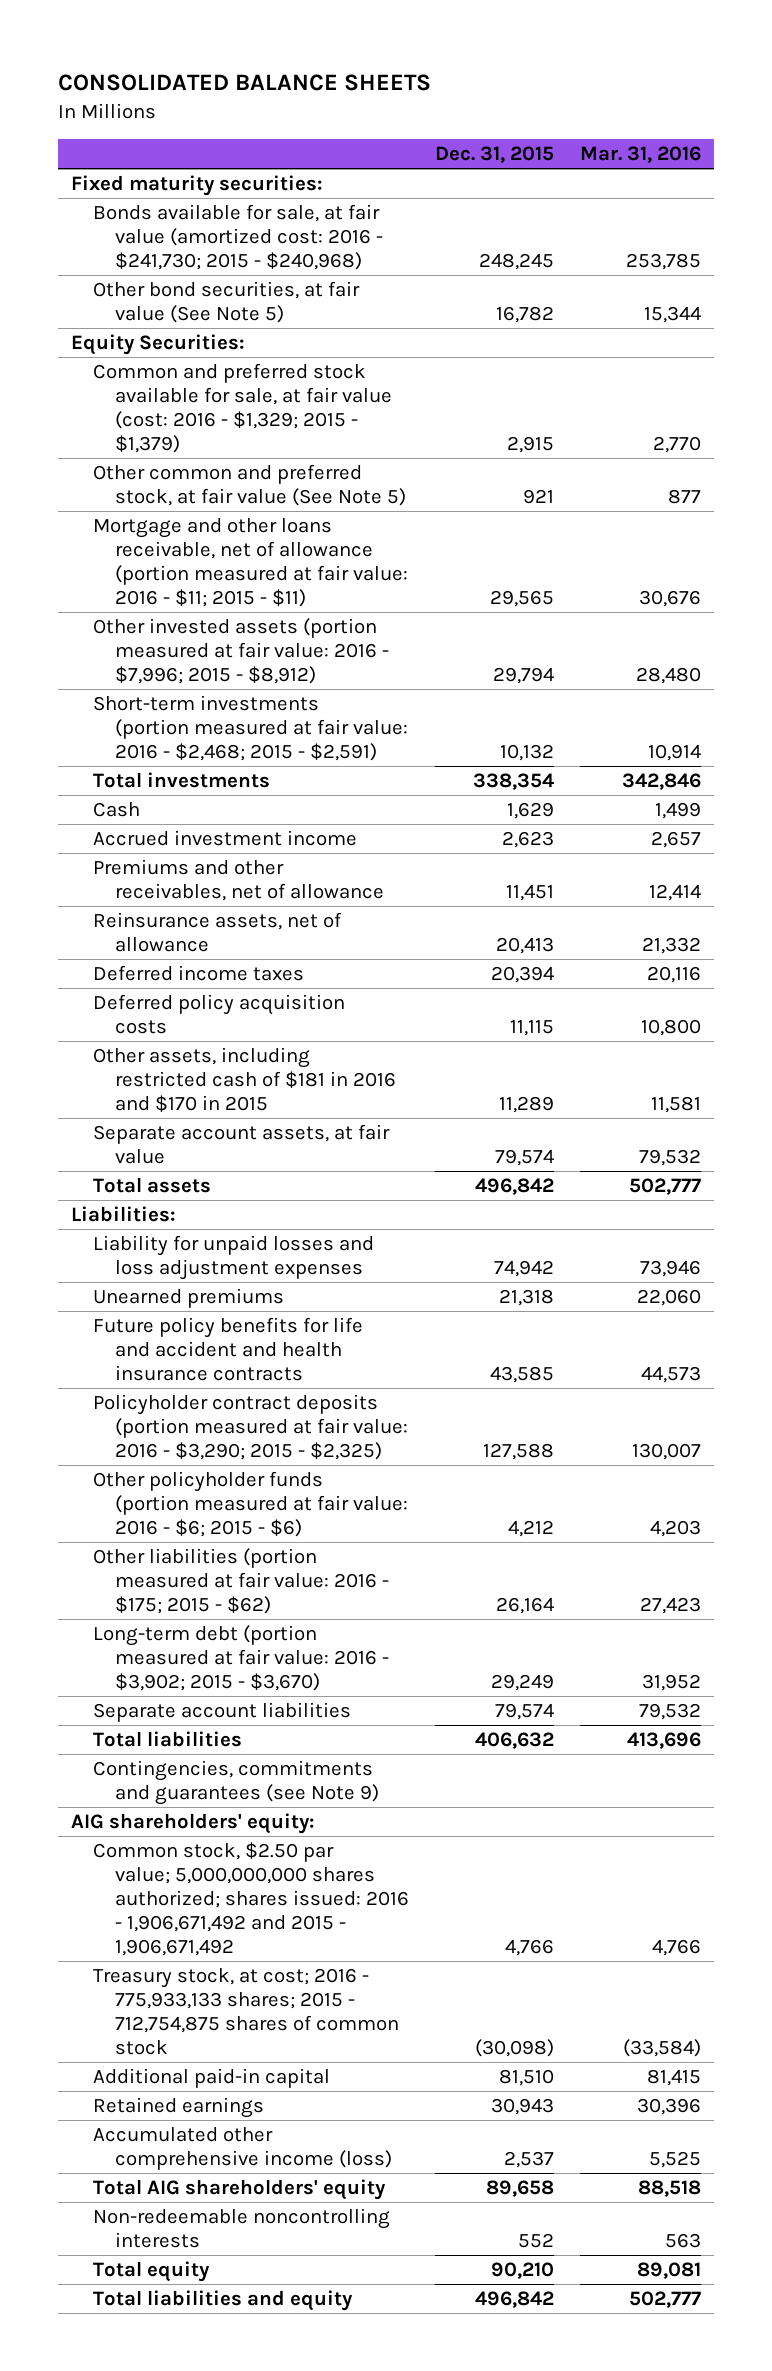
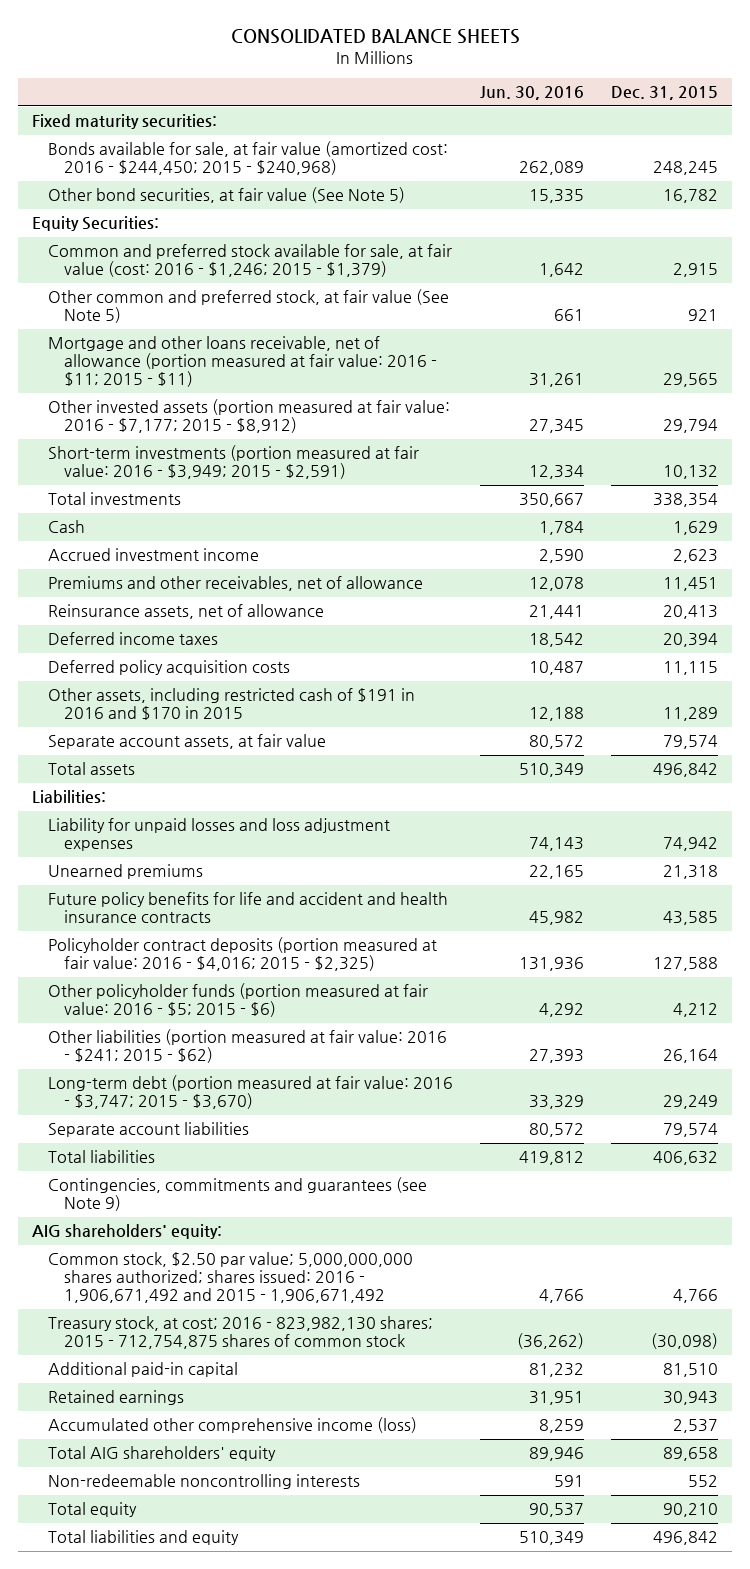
- | Dec. 31, 2015 | Mar. 31, 2016
+ | Jun. 30, 2016 | Dec. 31, 2015
- Bonds available for sale, at fair value (amortized cost: 2016 - $241,730; 2015 - $240,968) | 248,245 | 253,785
+ Bonds available for sale, at fair value (amortized cost: 2016 - $244,450; 2015 - $240,968) | 262,089 | 248,245
- Common and preferred stock available for sale, at fair value (cost: 2016 - $1,329; 2015 - $1,379) | 2,915 | 2,770
+ Common and preferred stock available for sale, at fair value (cost: 2016 - $1,246; 2015 - $1,379) | 1,642 | 2,915
- Other invested assets (portion measured at fair value: 2016 - $7,996; 2015 - $8,912) | 29,794 | 28,480
- Short-term investments (portion measured at fair value: 2016 - $2,468; 2015 - $2,591) | 10,132 | 10,914
+ Other invested assets (portion measured at fair value: 2016 - $7,177; 2015 - $8,912) | 27,345 | 29,794
+ Short-term investments (portion measured at fair value: 2016 - $3,949; 2015 - $2,591) | 12,334 | 10,132
- Other assets, including restricted cash of $181 in 2016 and $170 in 2015 | 11,289 | 11,581
+ Other assets, including restricted cash of $191 in 2016 and $170 in 2015 | 12,188 | 11,289
- Policyholder contract deposits (portion measured at fair value: 2016 - $3,290; 2015 - $2,325) | 127,588 | 130,007
- Other policyholder funds (portion measured at fair value: 2016 - $6; 2015 - $6) | 4,212 | 4,203
- Other liabilities (portion measured at fair value: 2016 - $175; 2015 - $62) | 26,164 | 27,423
- Long-term debt (portion measured at fair value: 2016 - $3,902; 2015 - $3,670) | 29,249 | 31,952
+ Policyholder contract deposits (portion measured at fair value: 2016 - $4,016; 2015 - $2,325) | 131,936 | 127,588
+ Other policyholder funds (portion measured at fair value: 2016 - $5; 2015 - $6) | 4,292 | 4,212
+ Other liabilities (portion measured at fair value: 2016 - $241; 2015 - $62) | 27,393 | 26,164
+ Long-term debt (portion measured at fair value: 2016 - $3,747; 2015 - $3,670) | 33,329 | 29,249
- Treasury stock, at cost; 2016 - 775,933,133 shares; 2015 - 712,754,875 shares of common stock | (30,098) | (33,584)
+ Treasury stock, at cost; 2016 - 823,982,130 shares; 2015 - 712,754,875 shares of common stock | (36,262) | (30,098)

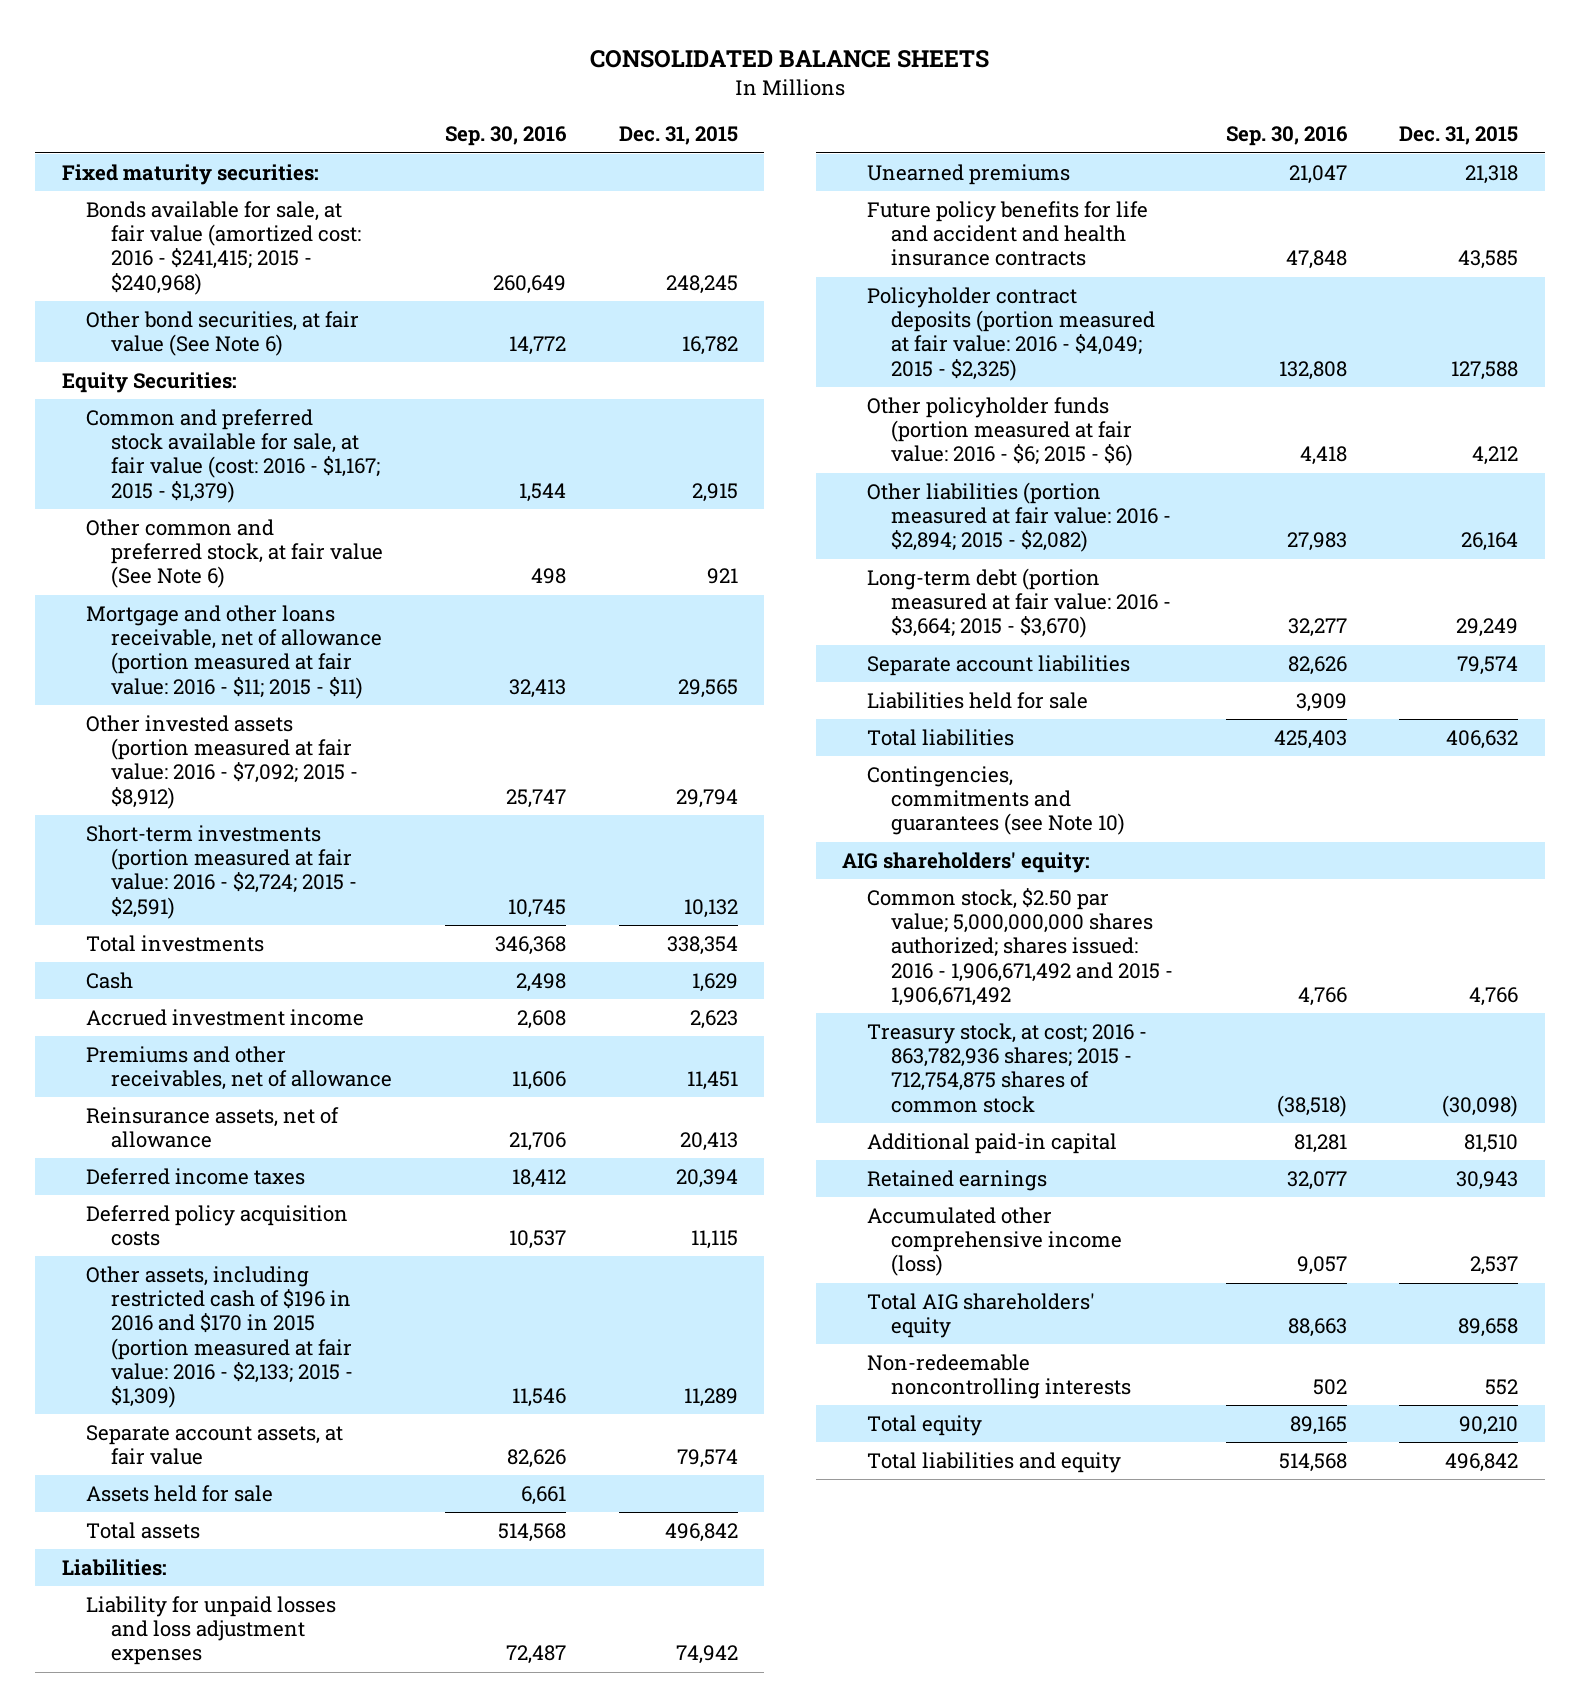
- | Jun. 30, 2016 | Dec. 31, 2015
+ | Sep. 30, 2016 | Dec. 31, 2015
- Bonds available for sale, at fair value (amortized cost: 2016 - $244,450; 2015 - $240,968) | 262,089 | 248,245
- Other bond securities, at fair value (See Note 5) | 15,335 | 16,782
+ Bonds available for sale, at fair value (amortized cost: 2016 - $241,415; 2015 - $240,968) | 260,649 | 248,245
+ Other bond securities, at fair value (See Note 6) | 14,772 | 16,782
- Common and preferred stock available for sale, at fair value (cost: 2016 - $1,246; 2015 - $1,379) | 1,642 | 2,915
- Other common and preferred stock, at fair value (See Note 5) | 661 | 921
+ Common and preferred stock available for sale, at fair value (cost: 2016 - $1,167; 2015 - $1,379) | 1,544 | 2,915
+ Other common and preferred stock, at fair value (See Note 6) | 498 | 921
- Other invested assets (portion measured at fair value: 2016 - $7,177; 2015 - $8,912) | 27,345 | 29,794
- Short-term investments (portion measured at fair value: 2016 - $3,949; 2015 - $2,591) | 12,334 | 10,132
+ Other invested assets (portion measured at fair value: 2016 - $7,092; 2015 - $8,912) | 25,747 | 29,794
+ Short-term investments (portion measured at fair value: 2016 - $2,724; 2015 - $2,591) | 10,745 | 10,132
- Other assets, including restricted cash of $191 in 2016 and $170 in 2015 | 12,188 | 11,289
+ Other assets, including restricted cash of $196 in 2016 and $170 in 2015 (portion measured at fair value: 2016 - $2,133; 2015 - $1,309) | 11,546 | 11,289
+ Assets held for sale | 6,661 |
- Policyholder contract deposits (portion measured at fair value: 2016 - $4,016; 2015 - $2,325) | 131,936 | 127,588
- Other policyholder funds (portion measured at fair value: 2016 - $5; 2015 - $6) | 4,292 | 4,212
- Other liabilities (portion measured at fair value: 2016 - $241; 2015 - $62) | 27,393 | 26,164
- Long-term debt (portion measured at fair value: 2016 - $3,747; 2015 - $3,670) | 33,329 | 29,249
+ Policyholder contract deposits (portion measured at fair value: 2016 - $4,049; 2015 - $2,325) | 132,808 | 127,588
+ Other policyholder funds (portion measured at fair value: 2016 - $6; 2015 - $6) | 4,418 | 4,212
+ Other liabilities (portion measured at fair value: 2016 - $2,894; 2015 - $2,082) | 27,983 | 26,164
+ Long-term debt (portion measured at fair value: 2016 - $3,664; 2015 - $3,670) | 32,277 | 29,249
+ Liabilities held for sale | 3,909 |
- Contingencies, commitments and guarantees (see Note 9)
+ Contingencies, commitments and guarantees (see Note 10)
- Treasury stock, at cost; 2016 - 823,982,130 shares; 2015 - 712,754,875 shares of common stock | (36,262) | (30,098)
+ Treasury stock, at cost; 2016 - 863,782,936 shares; 2015 - 712,754,875 shares of common stock | (38,518) | (30,098)

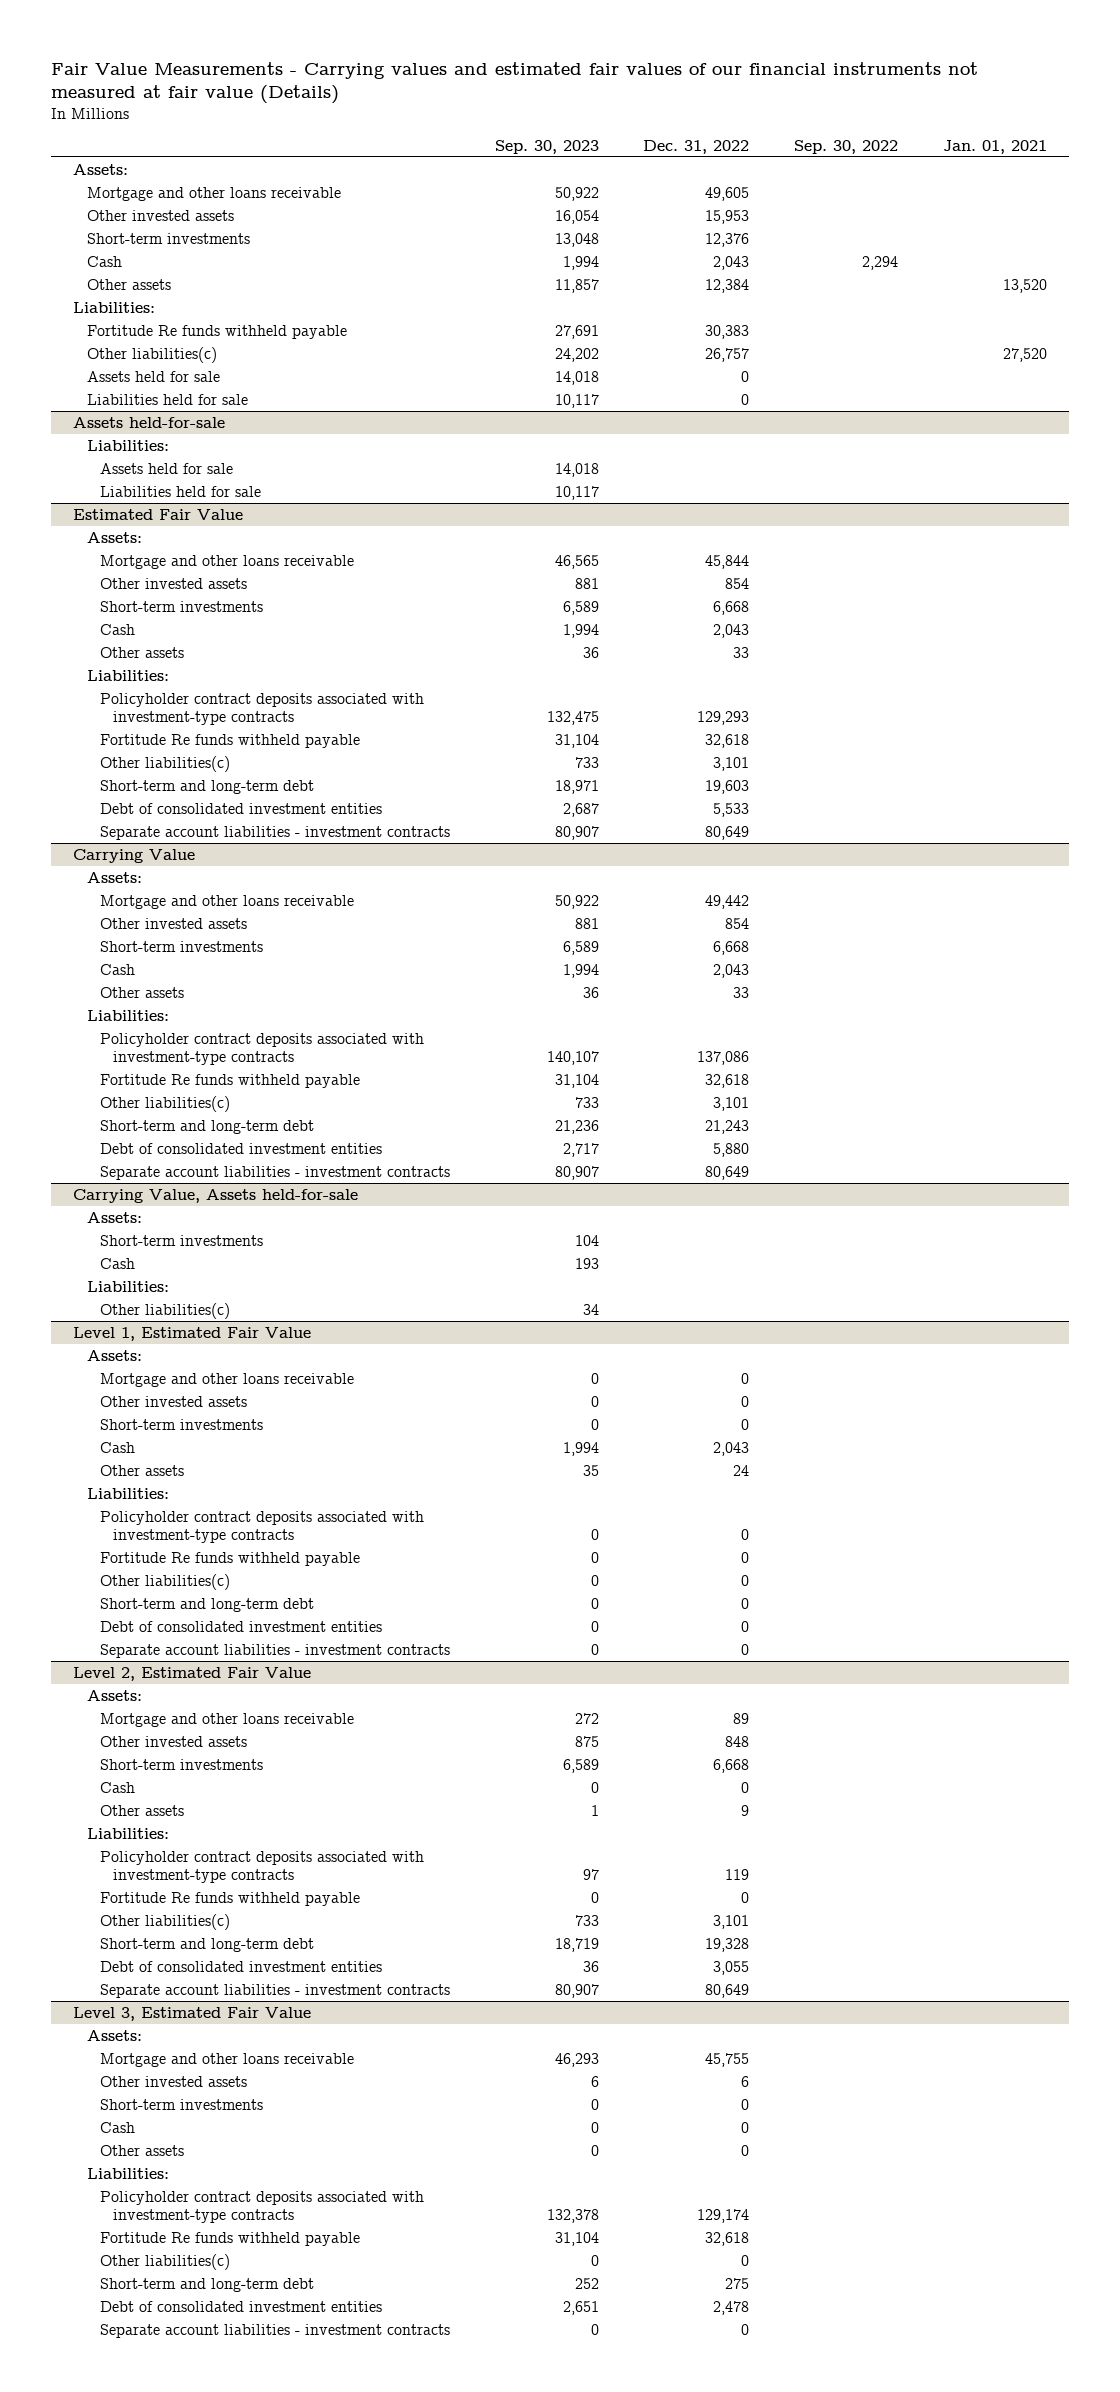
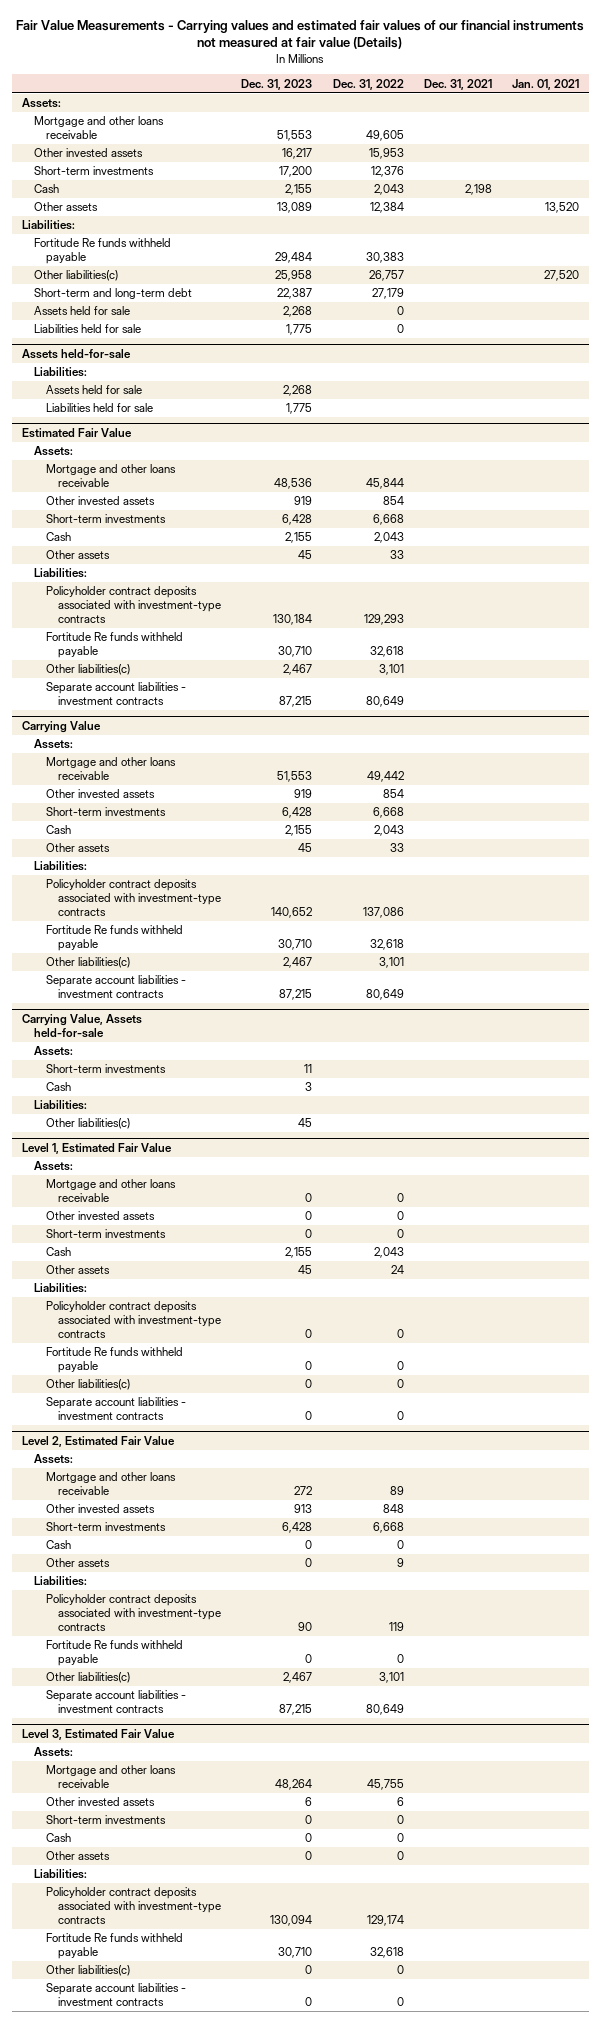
- | Sep. 30, 2023 | Dec. 31, 2022 | Sep. 30, 2022 | Jan. 01, 2021
+ | Dec. 31, 2023 | Dec. 31, 2022 | Dec. 31, 2021 | Jan. 01, 2021
+ Short-term and long-term debt | 22,387 | 27,179 | |
@ Estimated Fair Value
- Short-term and long-term debt | 18,971 | 19,603 | |
- Debt of consolidated investment entities | 2,687 | 5,533 | |
@ Carrying Value
- Short-term and long-term debt | 21,236 | 21,243 | |
- Debt of consolidated investment entities | 2,717 | 5,880 | |
@ Level 1, Estimated Fair Value
- Short-term and long-term debt | 0 | 0 | |
- Debt of consolidated investment entities | 0 | 0 | |
@ Level 2, Estimated Fair Value
- Short-term and long-term debt | 18,719 | 19,328 | |
- Debt of consolidated investment entities | 36 | 3,055 | |
@ Level 3, Estimated Fair Value
- Short-term and long-term debt | 252 | 275 | |
- Debt of consolidated investment entities | 2,651 | 2,478 | |

